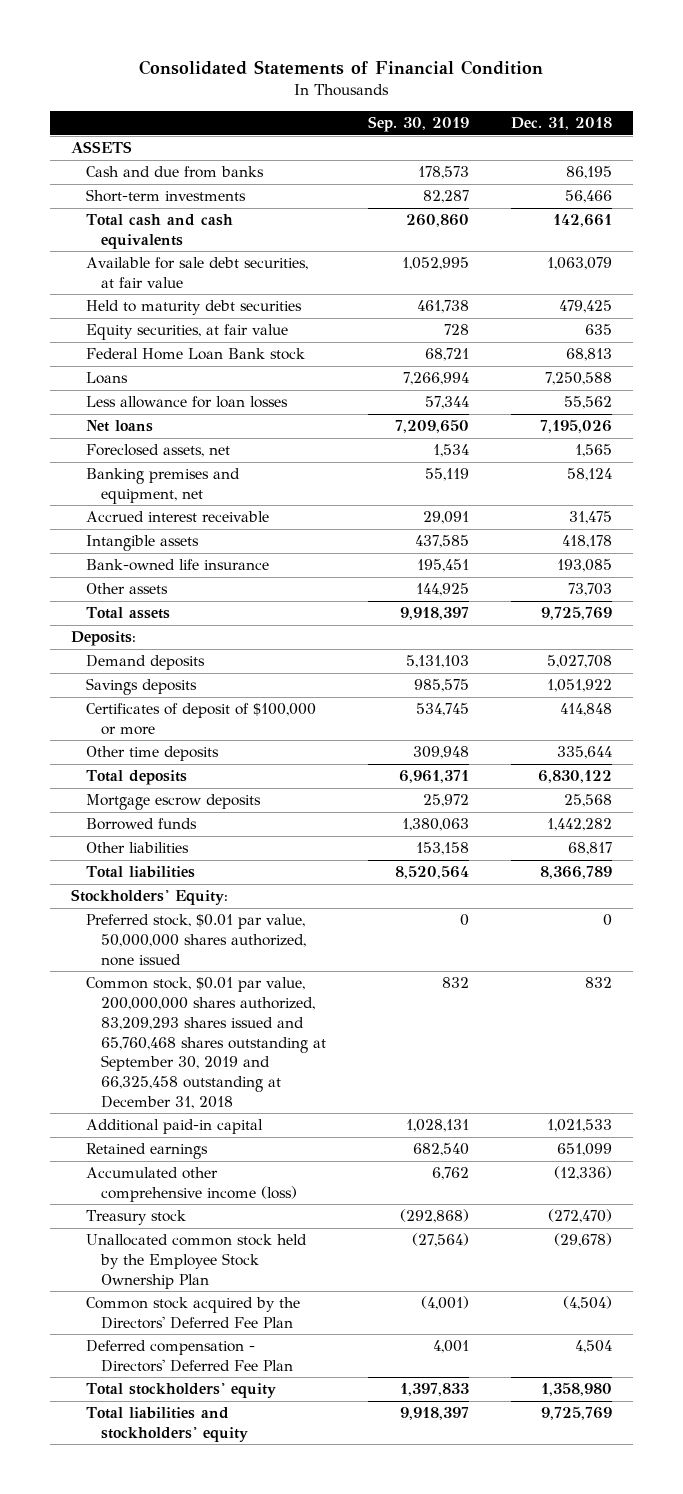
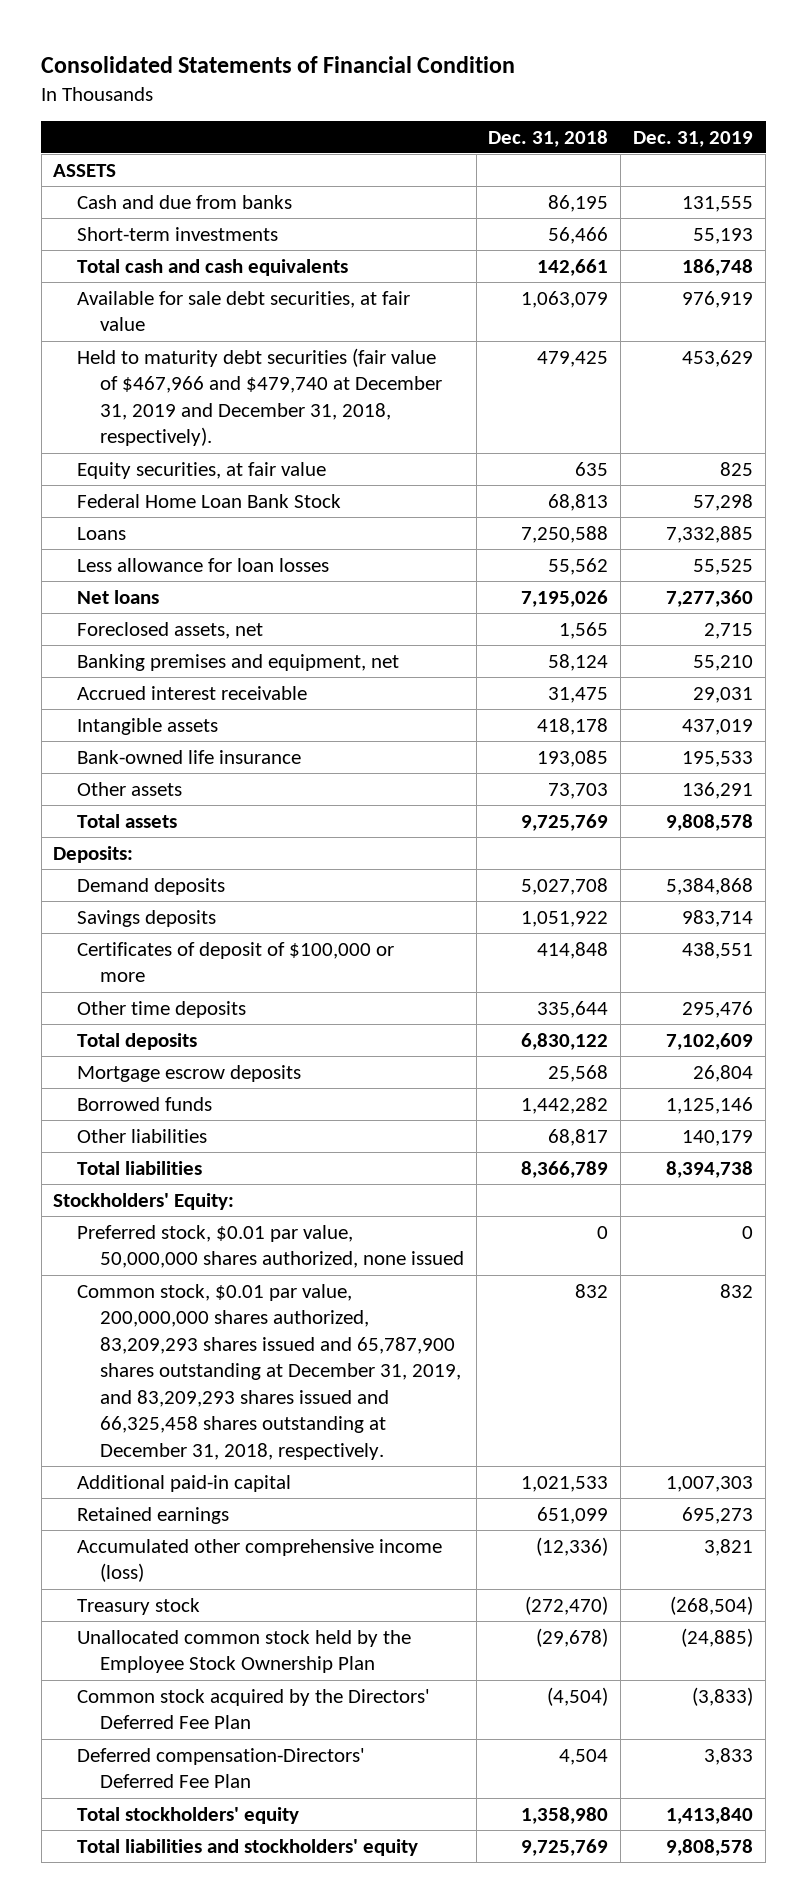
- | Sep. 30, 2019 | Dec. 31, 2018
+ | Dec. 31, 2018 | Dec. 31, 2019
- Held to maturity debt securities | 461,738 | 479,425
+ Held to maturity debt securities (fair value of $467,966 and $479,740 at December 31, 2019 and December 31, 2018, respectively). | 479,425 | 453,629
- Federal Home Loan Bank stock | 68,721 | 68,813
+ Federal Home Loan Bank Stock | 68,813 | 57,298
- Common stock, $0.01 par value, 200,000,000 shares authorized, 83,209,293 shares issued and 65,760,468 shares outstanding at September 30, 2019 and 66,325,458 outstanding at December 31, 2018 | 832 | 832
+ Common stock, $0.01 par value, 200,000,000 shares authorized, 83,209,293 shares issued and 65,787,900 shares outstanding at December 31, 2019, and 83,209,293 shares issued and 66,325,458 shares outstanding at December 31, 2018, respectively. | 832 | 832
- Deferred compensation - Directors' Deferred Fee Plan | 4,001 | 4,504
+ Deferred compensation-Directors' Deferred Fee Plan | 4,504 | 3,833

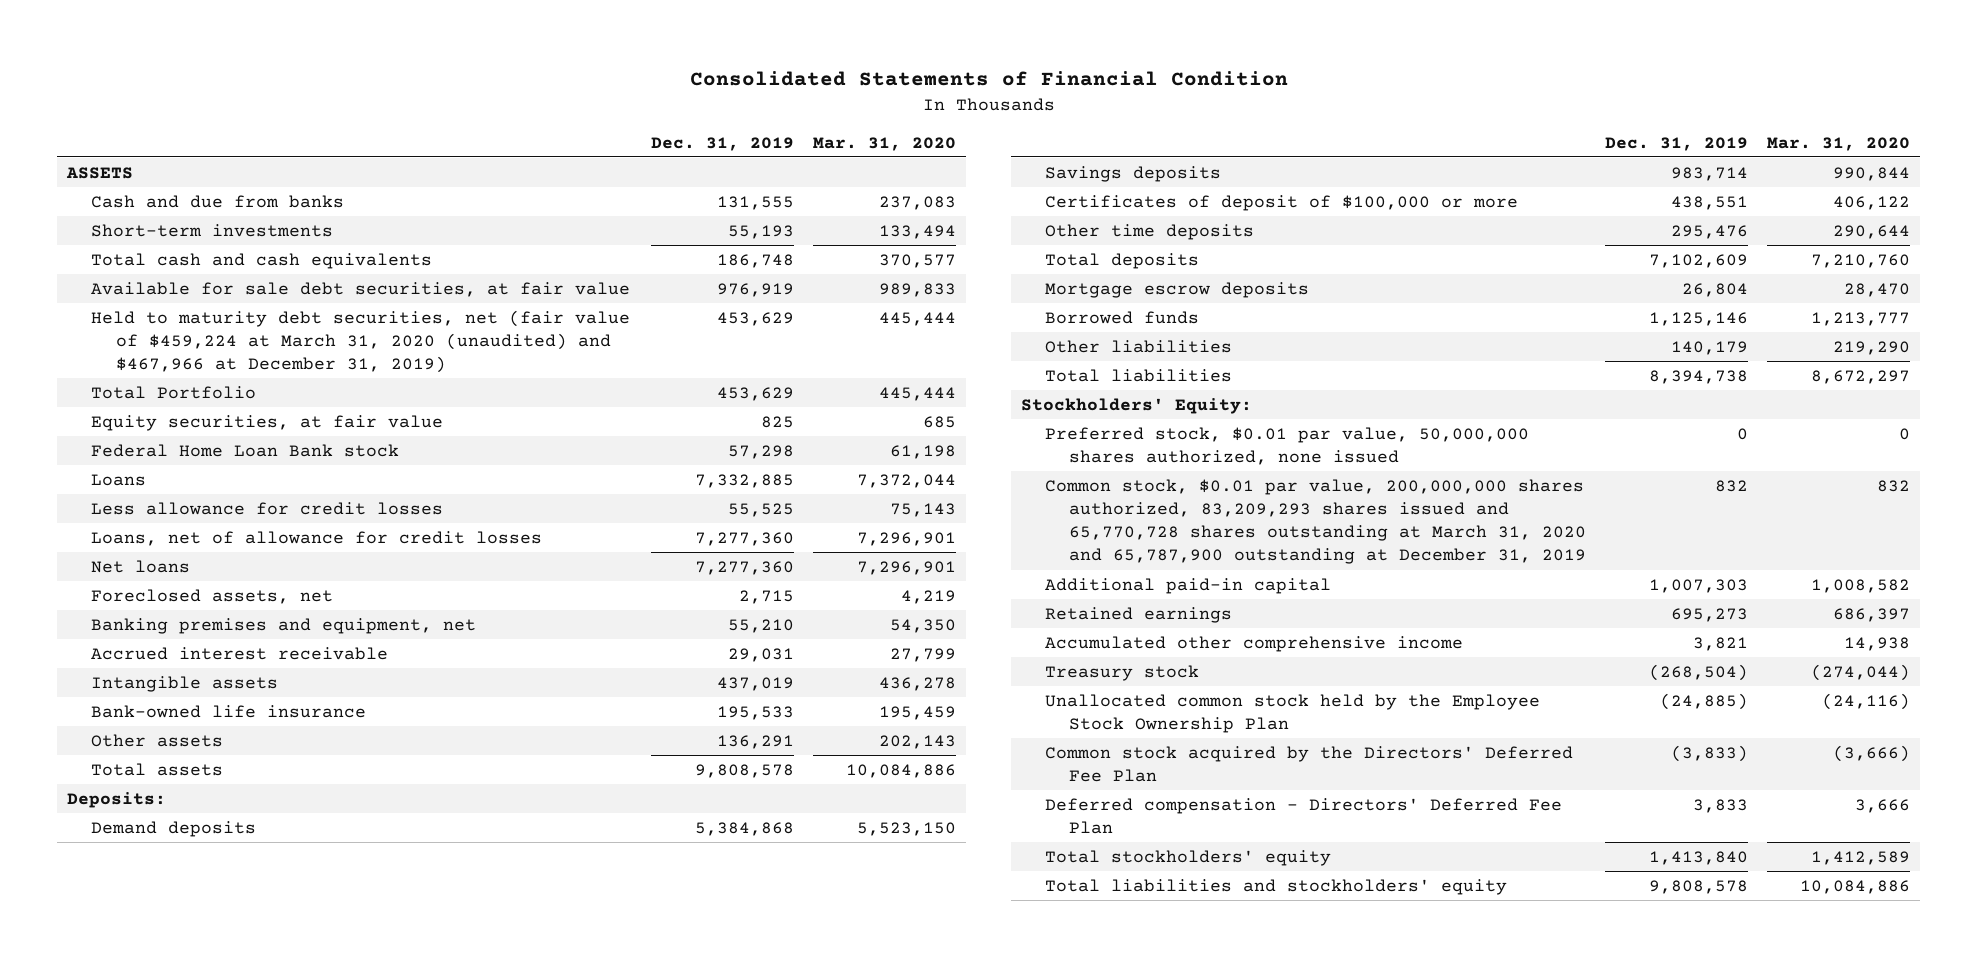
- | Dec. 31, 2018 | Dec. 31, 2019
+ | Dec. 31, 2019 | Mar. 31, 2020
- Held to maturity debt securities (fair value of $467,966 and $479,740 at December 31, 2019 and December 31, 2018, respectively). | 479,425 | 453,629
+ Held to maturity debt securities, net (fair value of $459,224 at March 31, 2020 (unaudited) and $467,966 at December 31, 2019) | 453,629 | 445,444
+ Total Portfolio | 453,629 | 445,444
- Federal Home Loan Bank Stock | 68,813 | 57,298
+ Federal Home Loan Bank stock | 57,298 | 61,198
- Less allowance for loan losses | 55,562 | 55,525
+ Less allowance for credit losses | 55,525 | 75,143
+ Loans, net of allowance for credit losses | 7,277,360 | 7,296,901
- Common stock, $0.01 par value, 200,000,000 shares authorized, 83,209,293 shares issued and 65,787,900 shares outstanding at December 31, 2019, and 83,209,293 shares issued and 66,325,458 shares outstanding at December 31, 2018, respectively. | 832 | 832
+ Common stock, $0.01 par value, 200,000,000 shares authorized, 83,209,293 shares issued and 65,770,728 shares outstanding at March 31, 2020 and 65,787,900 outstanding at December 31, 2019 | 832 | 832
- Accumulated other comprehensive income (loss) | (12,336) | 3,821
+ Accumulated other comprehensive income | 3,821 | 14,938
- Deferred compensation-Directors' Deferred Fee Plan | 4,504 | 3,833
+ Deferred compensation - Directors' Deferred Fee Plan | 3,833 | 3,666

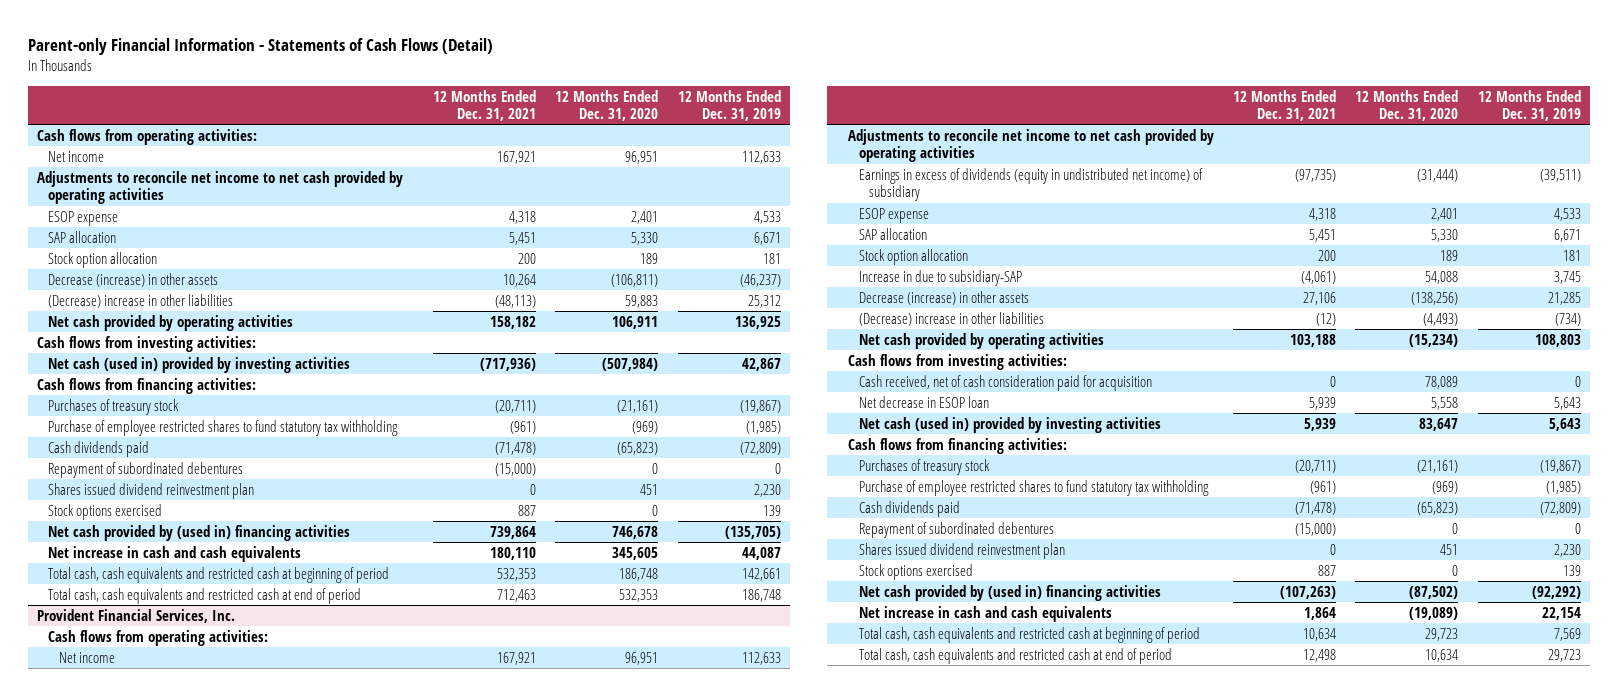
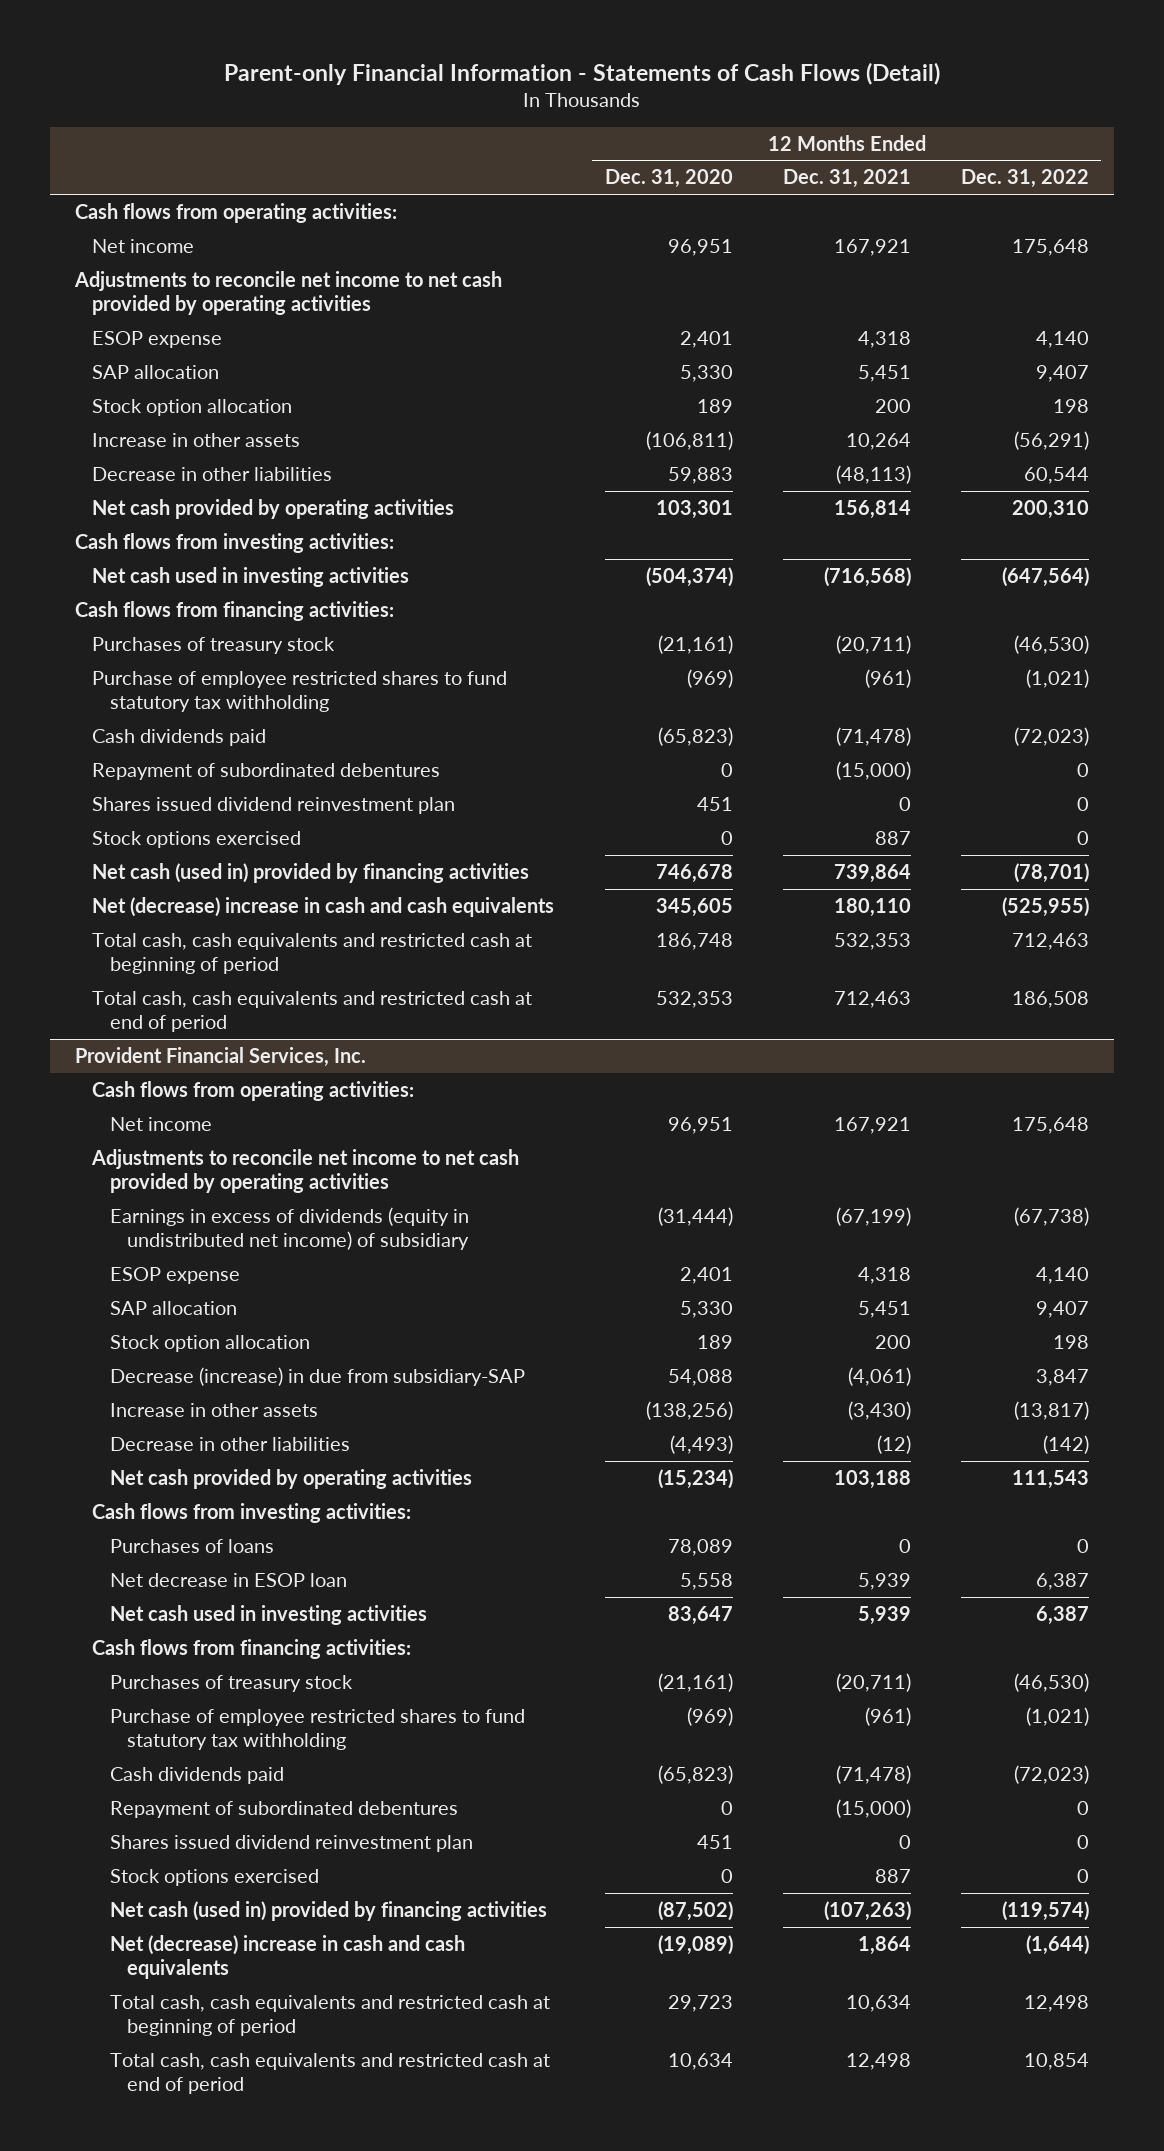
- | 12 Months Ended Dec. 31, 2021 | 12 Months Ended Dec. 31, 2020 | 12 Months Ended Dec. 31, 2019
+ | 12 Months Ended Dec. 31, 2020 | 12 Months Ended Dec. 31, 2021 | 12 Months Ended Dec. 31, 2022
- Decrease (increase) in other assets | 10,264 | (106,811) | (46,237)
- (Decrease) increase in other liabilities | (48,113) | 59,883 | 25,312
- Net cash provided by operating activities | 158,182 | 106,911 | 136,925
+ Increase in other assets | (106,811) | 10,264 | (56,291)
+ Decrease in other liabilities | 59,883 | (48,113) | 60,544
+ Net cash provided by operating activities | 103,301 | 156,814 | 200,310
- Net cash (used in) provided by investing activities | (717,936) | (507,984) | 42,867
+ Net cash used in investing activities | (504,374) | (716,568) | (647,564)
- Net cash provided by (used in) financing activities | 739,864 | 746,678 | (135,705)
- Net increase in cash and cash equivalents | 180,110 | 345,605 | 44,087
+ Net cash (used in) provided by financing activities | 746,678 | 739,864 | (78,701)
+ Net (decrease) increase in cash and cash equivalents | 345,605 | 180,110 | (525,955)
@ Provident Financial Services, Inc.
- Earnings in excess of dividends (equity in undistributed net income) of subsidiary | (97,735) | (31,444) | (39,511)
+ Earnings in excess of dividends (equity in undistributed net income) of subsidiary | (31,444) | (67,199) | (67,738)
- Increase in due to subsidiary-SAP | (4,061) | 54,088 | 3,745
- Decrease (increase) in other assets | 27,106 | (138,256) | 21,285
- (Decrease) increase in other liabilities | (12) | (4,493) | (734)
+ Decrease (increase) in due from subsidiary-SAP | 54,088 | (4,061) | 3,847
+ Increase in other assets | (138,256) | (3,430) | (13,817)
+ Decrease in other liabilities | (4,493) | (12) | (142)
- Cash received, net of cash consideration paid for acquisition | 0 | 78,089 | 0
+ Purchases of loans | 78,089 | 0 | 0
- Net cash (used in) provided by investing activities | 5,939 | 83,647 | 5,643
+ Net cash used in investing activities | 83,647 | 5,939 | 6,387
- Net cash provided by (used in) financing activities | (107,263) | (87,502) | (92,292)
- Net increase in cash and cash equivalents | 1,864 | (19,089) | 22,154
+ Net cash (used in) provided by financing activities | (87,502) | (107,263) | (119,574)
+ Net (decrease) increase in cash and cash equivalents | (19,089) | 1,864 | (1,644)

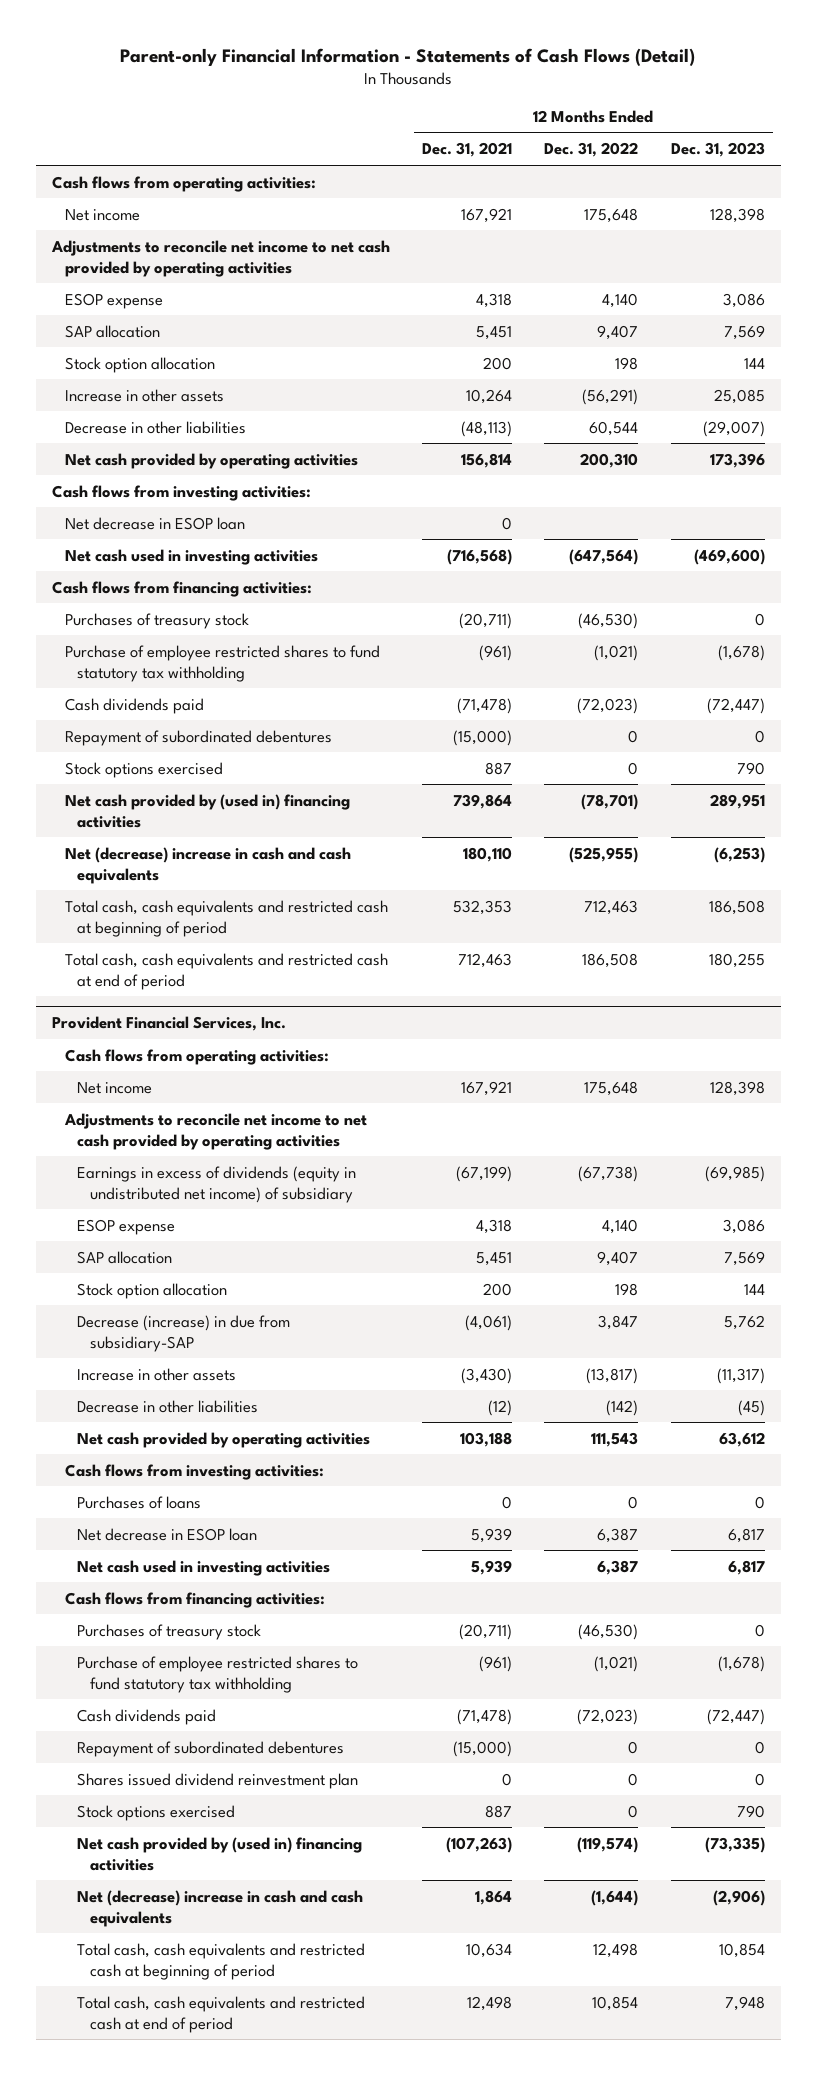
- | 12 Months Ended Dec. 31, 2020 | 12 Months Ended Dec. 31, 2021 | 12 Months Ended Dec. 31, 2022
+ | 12 Months Ended Dec. 31, 2021 | 12 Months Ended Dec. 31, 2022 | 12 Months Ended Dec. 31, 2023
+ Net decrease in ESOP loan | 0 | |
- Shares issued dividend reinvestment plan | 451 | 0 | 0
- Net cash (used in) provided by financing activities | 746,678 | 739,864 | (78,701)
+ Net cash provided by (used in) financing activities | 739,864 | (78,701) | 289,951
@ Provident Financial Services, Inc.
- Net cash (used in) provided by financing activities | (87,502) | (107,263) | (119,574)
+ Net cash provided by (used in) financing activities | (107,263) | (119,574) | (73,335)

